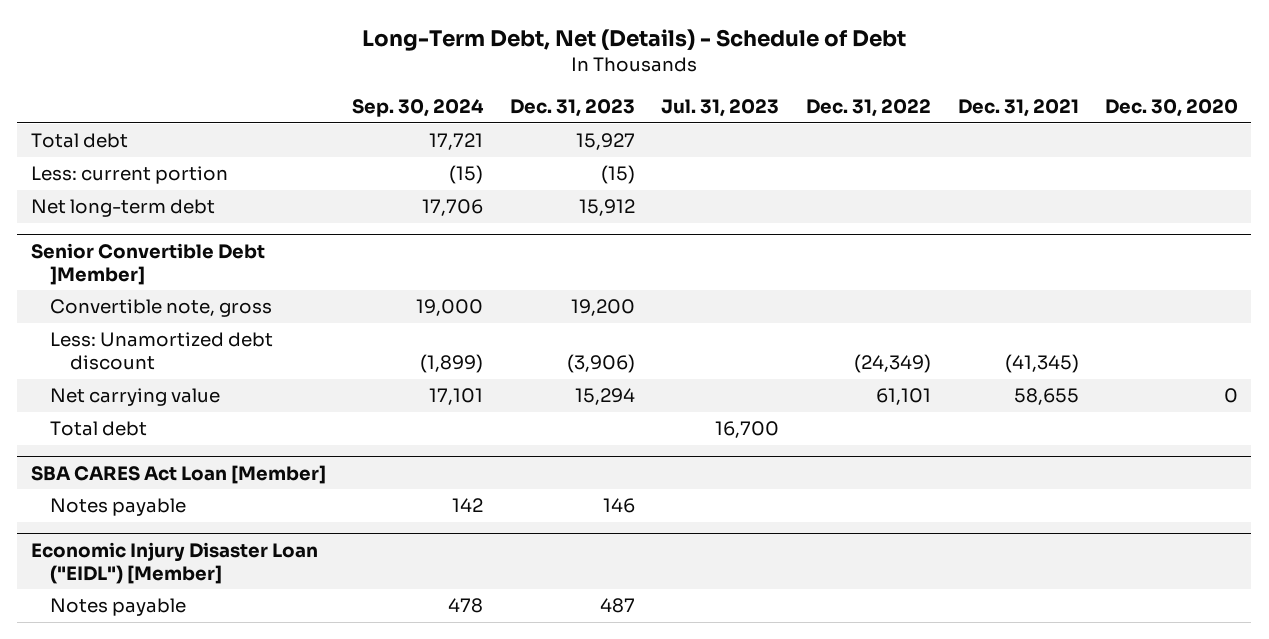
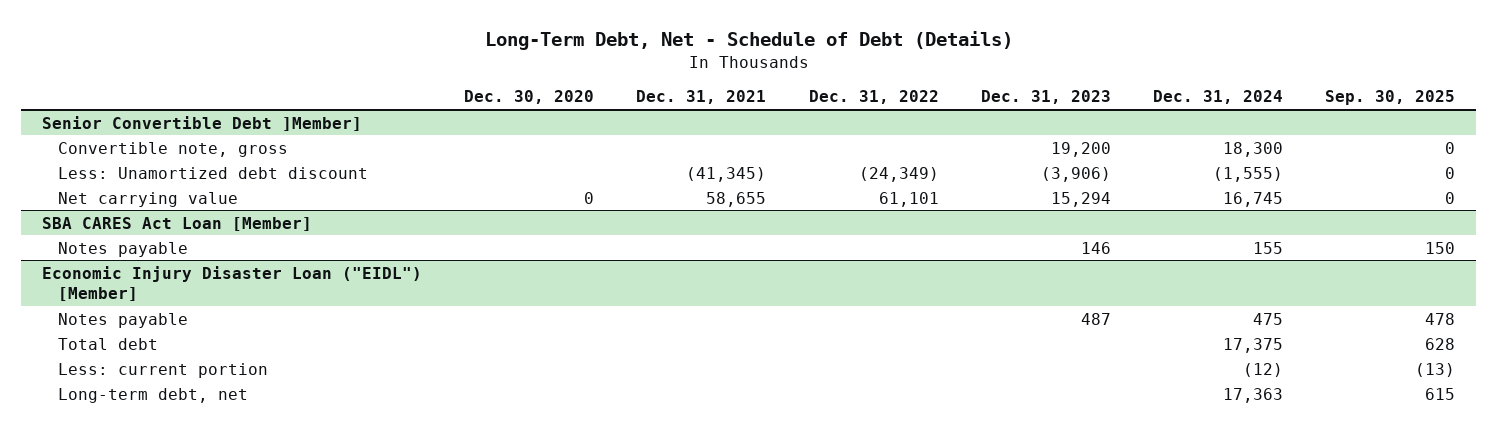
- Long-Term Debt, Net (Details) - Schedule of Debt
+ Long-Term Debt, Net - Schedule of Debt (Details)
- | Sep. 30, 2024 | Dec. 31, 2023 | Jul. 31, 2023 | Dec. 31, 2022 | Dec. 31, 2021 | Dec. 30, 2020
+ | Dec. 30, 2020 | Dec. 31, 2021 | Dec. 31, 2022 | Dec. 31, 2023 | Dec. 31, 2024 | Sep. 30, 2025
- Total debt | 17,721 | 15,927 | | | |
- Less: current portion | (15) | (15) | | | |
- Net long-term debt | 17,706 | 15,912 | | | |
@ Senior Convertible Debt ]Member]
- Total debt | | | 16,700 | | |
@ Economic Injury Disaster Loan ("EIDL") [Member]
+ Total debt | | | | | 17,375 | 628
+ Less: current portion | | | | | (12) | (13)
+ Long-term debt, net | | | | | 17,363 | 615

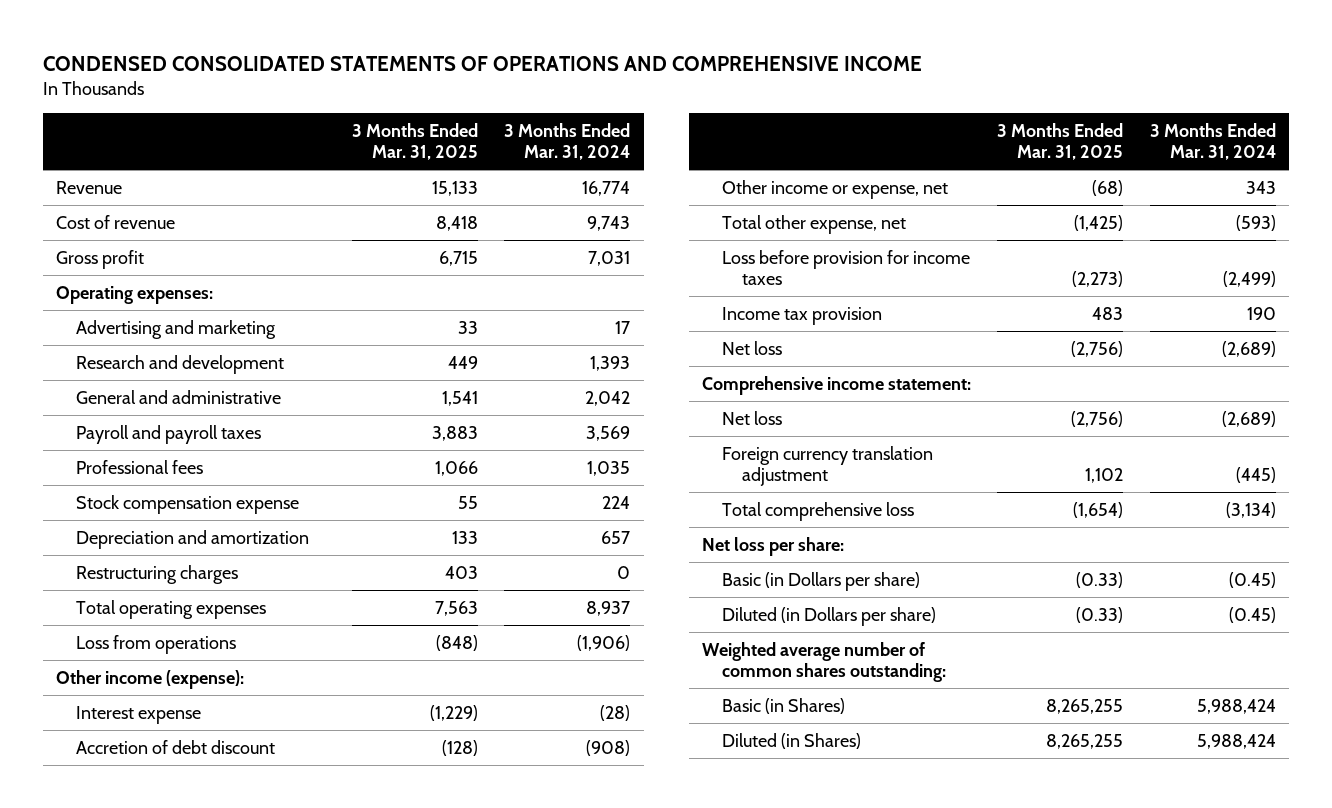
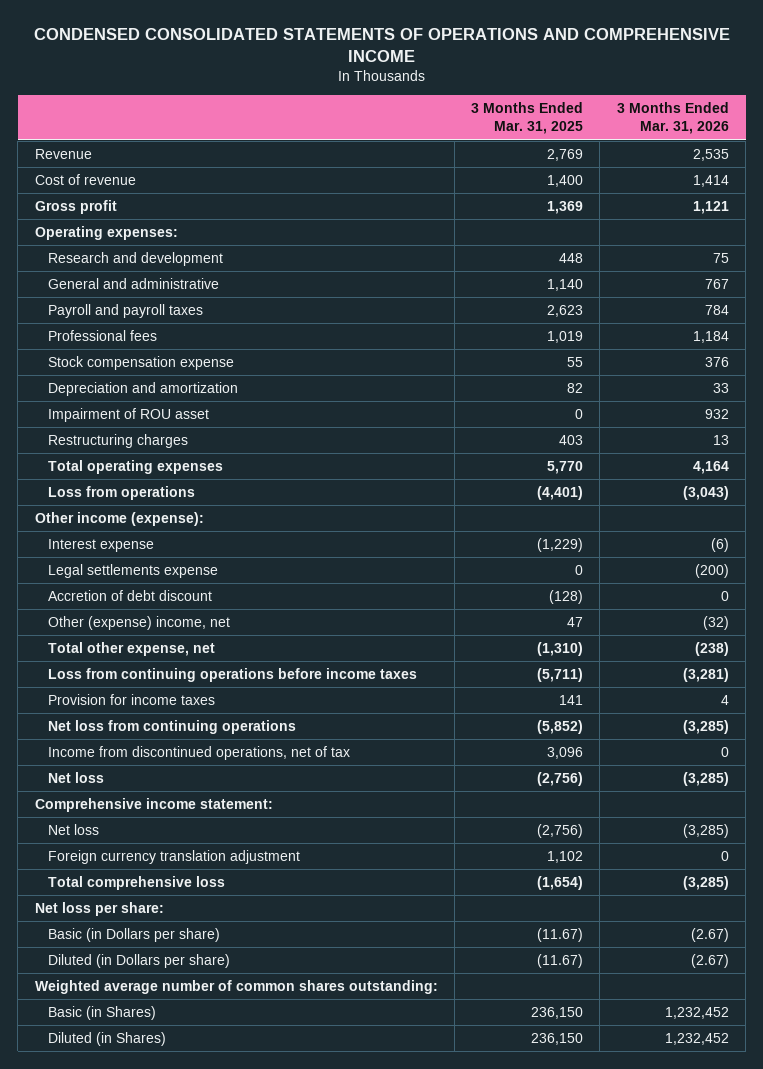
- | 3 Months Ended Mar. 31, 2025 | 3 Months Ended Mar. 31, 2024
+ | 3 Months Ended Mar. 31, 2025 | 3 Months Ended Mar. 31, 2026
- Revenue | 15,133 | 16,774
- Cost of revenue | 8,418 | 9,743
- Gross profit | 6,715 | 7,031
+ Revenue | 2,769 | 2,535
+ Cost of revenue | 1,400 | 1,414
+ Gross profit | 1,369 | 1,121
- Advertising and marketing | 33 | 17
- Research and development | 449 | 1,393
- General and administrative | 1,541 | 2,042
- Payroll and payroll taxes | 3,883 | 3,569
- Professional fees | 1,066 | 1,035
+ Research and development | 448 | 75
+ General and administrative | 1,140 | 767
+ Payroll and payroll taxes | 2,623 | 784
+ Professional fees | 1,019 | 1,184
- Depreciation and amortization | 133 | 657
+ Depreciation and amortization | 82 | 33
+ Impairment of ROU asset | 0 | 932
- Total operating expenses | 7,563 | 8,937
- Loss from operations | (848) | (1,906)
+ Total operating expenses | 5,770 | 4,164
+ Loss from operations | (4,401) | (3,043)
+ Legal settlements expense | 0 | (200)
- Other income or expense, net | (68) | 343
- Total other expense, net | (1,425) | (593)
- Loss before provision for income taxes | (2,273) | (2,499)
- Income tax provision | 483 | 190
+ Other (expense) income, net | 47 | (32)
+ Total other expense, net | (1,310) | (238)
+ Loss from continuing operations before income taxes | (5,711) | (3,281)
+ Provision for income taxes | 141 | 4
+ Net loss from continuing operations | (5,852) | (3,285)
+ Income from discontinued operations, net of tax | 3,096 | 0
- Basic (in Dollars per share) | (0.33) | (0.45)
- Diluted (in Dollars per share) | (0.33) | (0.45)
+ Basic (in Dollars per share) | (11.67) | (2.67)
+ Diluted (in Dollars per share) | (11.67) | (2.67)
- Basic (in Shares) | 8,265,255 | 5,988,424
- Diluted (in Shares) | 8,265,255 | 5,988,424
+ Basic (in Shares) | 236,150 | 1,232,452
+ Diluted (in Shares) | 236,150 | 1,232,452

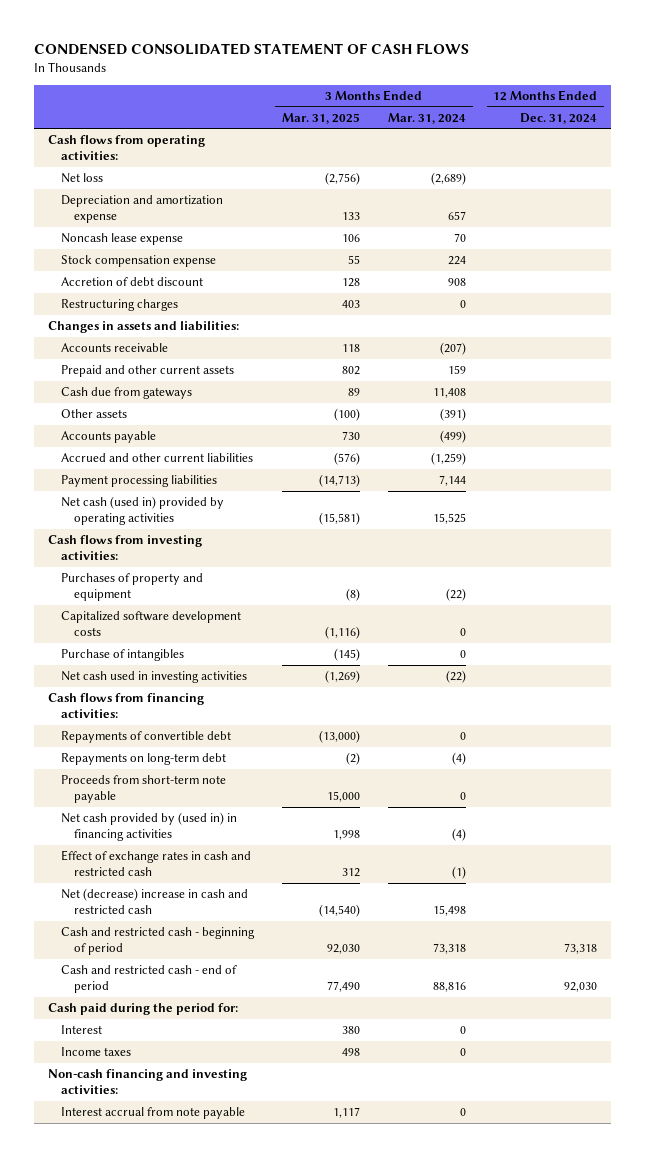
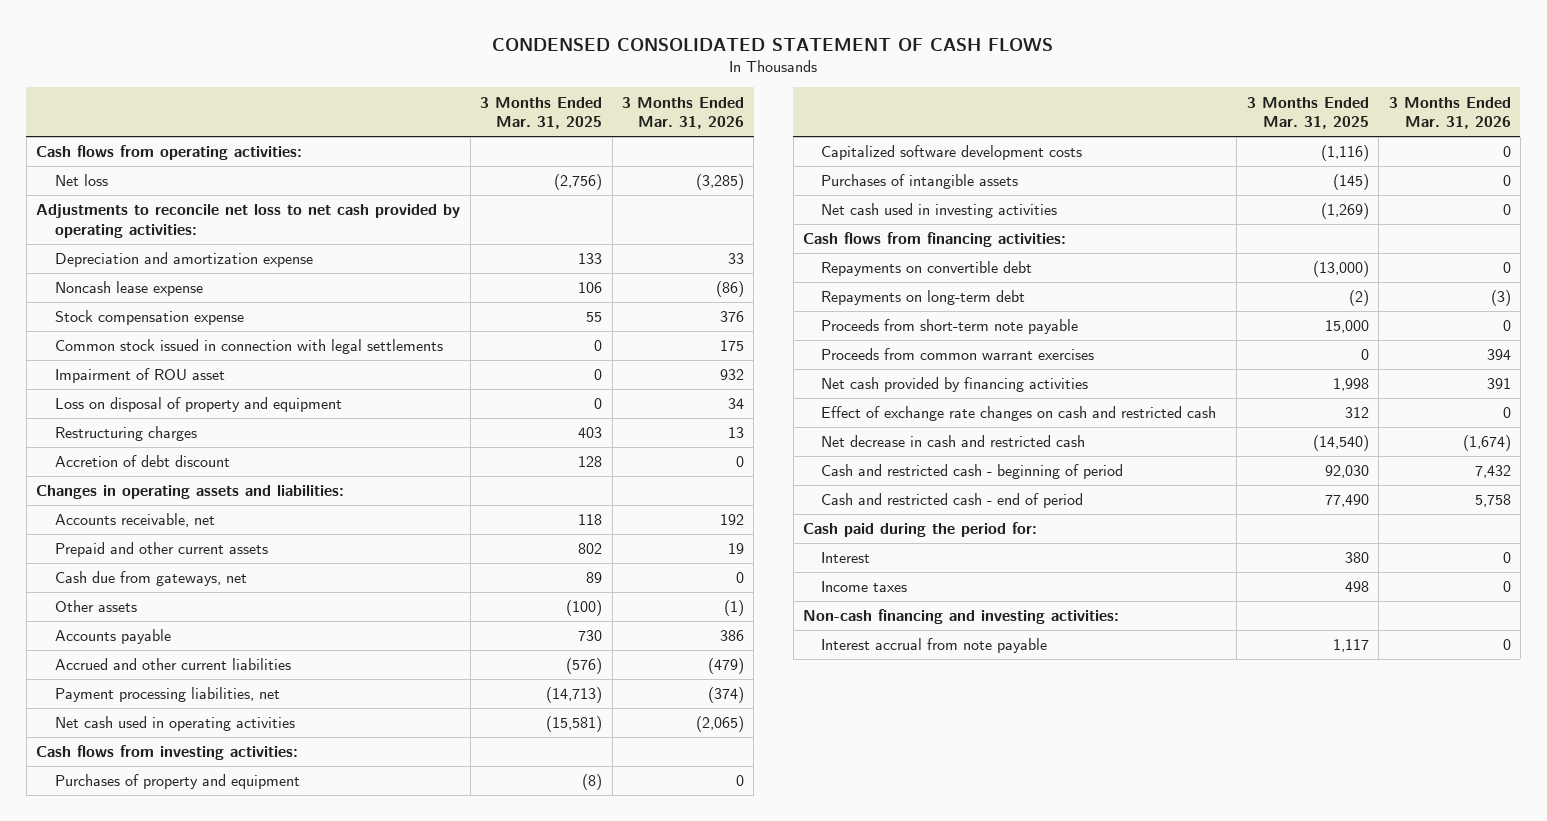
- | 3 Months Ended Mar. 31, 2025 | 3 Months Ended Mar. 31, 2024 | 12 Months Ended Dec. 31, 2024
+ | 3 Months Ended Mar. 31, 2025 | 3 Months Ended Mar. 31, 2026
+ Adjustments to reconcile net loss to net cash provided by operating activities:
+ Common stock issued in connection with legal settlements | 0 | 175
+ Impairment of ROU asset | 0 | 932
+ Loss on disposal of property and equipment | 0 | 34
- Changes in assets and liabilities:
- Accounts receivable | 118 | (207) |
moved down: Accretion of debt discount | 128 | 0
+ Changes in operating assets and liabilities:
+ Accounts receivable, net | 118 | 192
- Cash due from gateways | 89 | 11,408 |
+ Cash due from gateways, net | 89 | 0
- Payment processing liabilities | (14,713) | 7,144 |
- Net cash (used in) provided by operating activities | (15,581) | 15,525 |
+ Payment processing liabilities, net | (14,713) | (374)
+ Net cash used in operating activities | (15,581) | (2,065)
- Purchase of intangibles | (145) | 0 |
+ Purchases of intangible assets | (145) | 0
- Repayments of convertible debt | (13,000) | 0 |
+ Repayments on convertible debt | (13,000) | 0
- Net cash provided by (used in) in financing activities | 1,998 | (4) |
- Effect of exchange rates in cash and restricted cash | 312 | (1) |
- Net (decrease) increase in cash and restricted cash | (14,540) | 15,498 |
+ Proceeds from common warrant exercises | 0 | 394
+ Net cash provided by financing activities | 1,998 | 391
+ Effect of exchange rate changes on cash and restricted cash | 312 | 0
+ Net decrease in cash and restricted cash | (14,540) | (1,674)

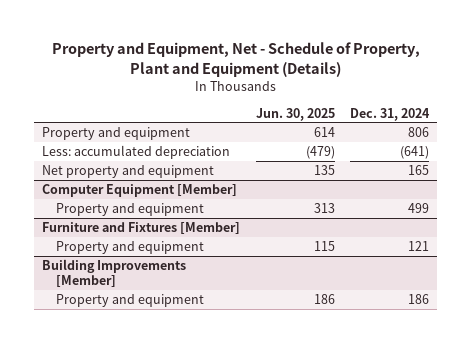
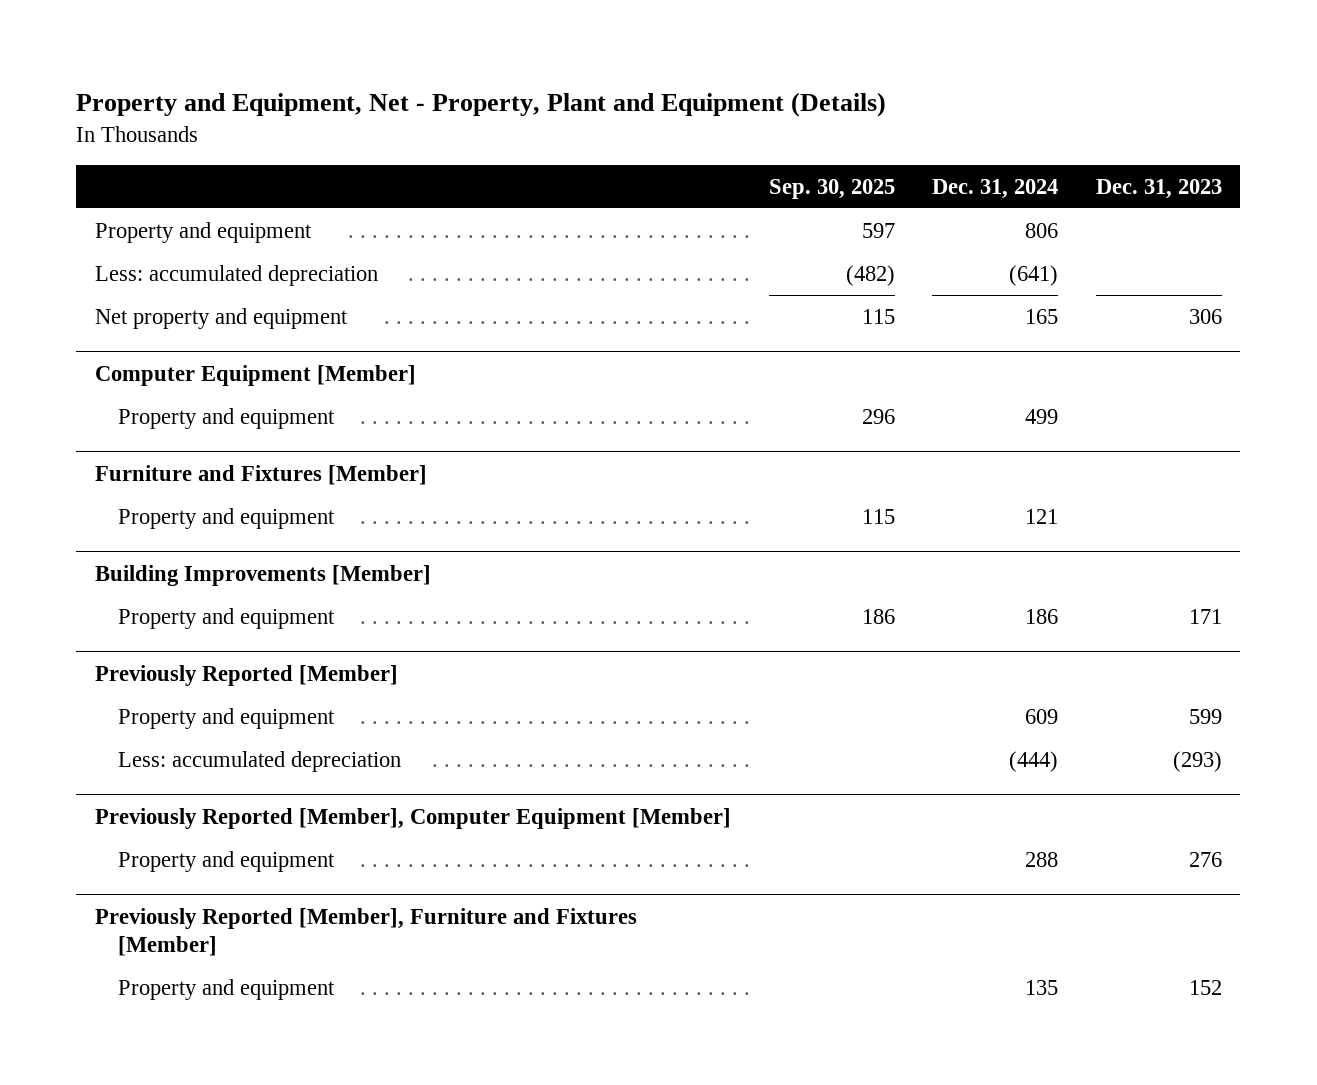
- Property and Equipment, Net - Schedule of Property, Plant and Equipment (Details)
+ Property and Equipment, Net - Property, Plant and Equipment (Details)
- | Jun. 30, 2025 | Dec. 31, 2024
+ | Sep. 30, 2025 | Dec. 31, 2024 | Dec. 31, 2023
+ Previously Reported [Member]
+ Property and equipment | | 609 | 599
+ Less: accumulated depreciation | | (444) | (293)
+ Previously Reported [Member], Computer Equipment [Member]
+ Property and equipment | | 288 | 276
+ Previously Reported [Member], Furniture and Fixtures [Member]
+ Property and equipment | | 135 | 152

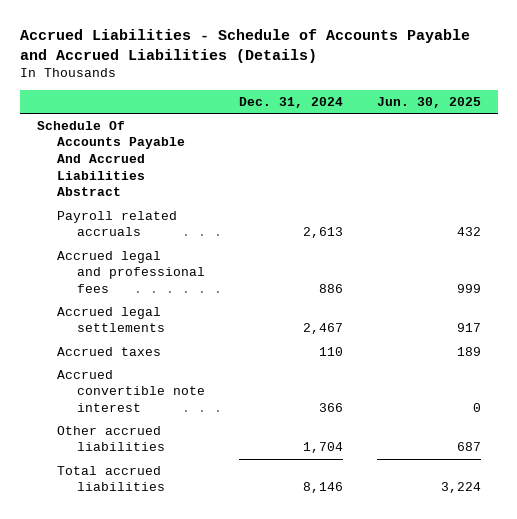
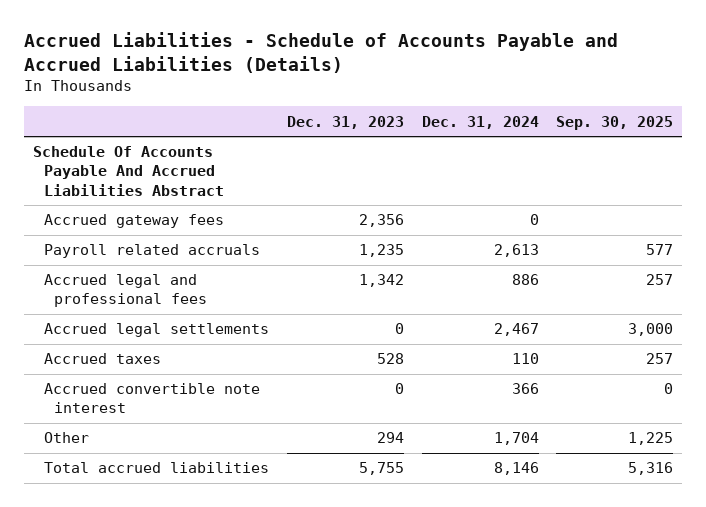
- | Dec. 31, 2024 | Jun. 30, 2025
+ | Dec. 31, 2023 | Dec. 31, 2024 | Sep. 30, 2025
+ Accrued gateway fees | 2,356 | 0 |
- Other accrued liabilities | 1,704 | 687
+ Other | 294 | 1,704 | 1,225

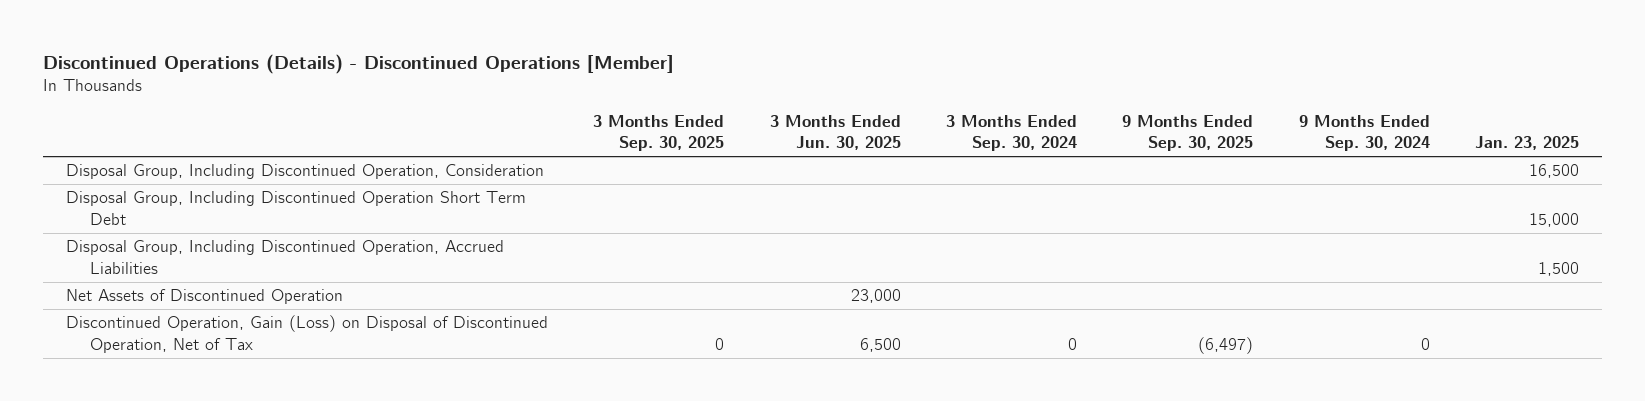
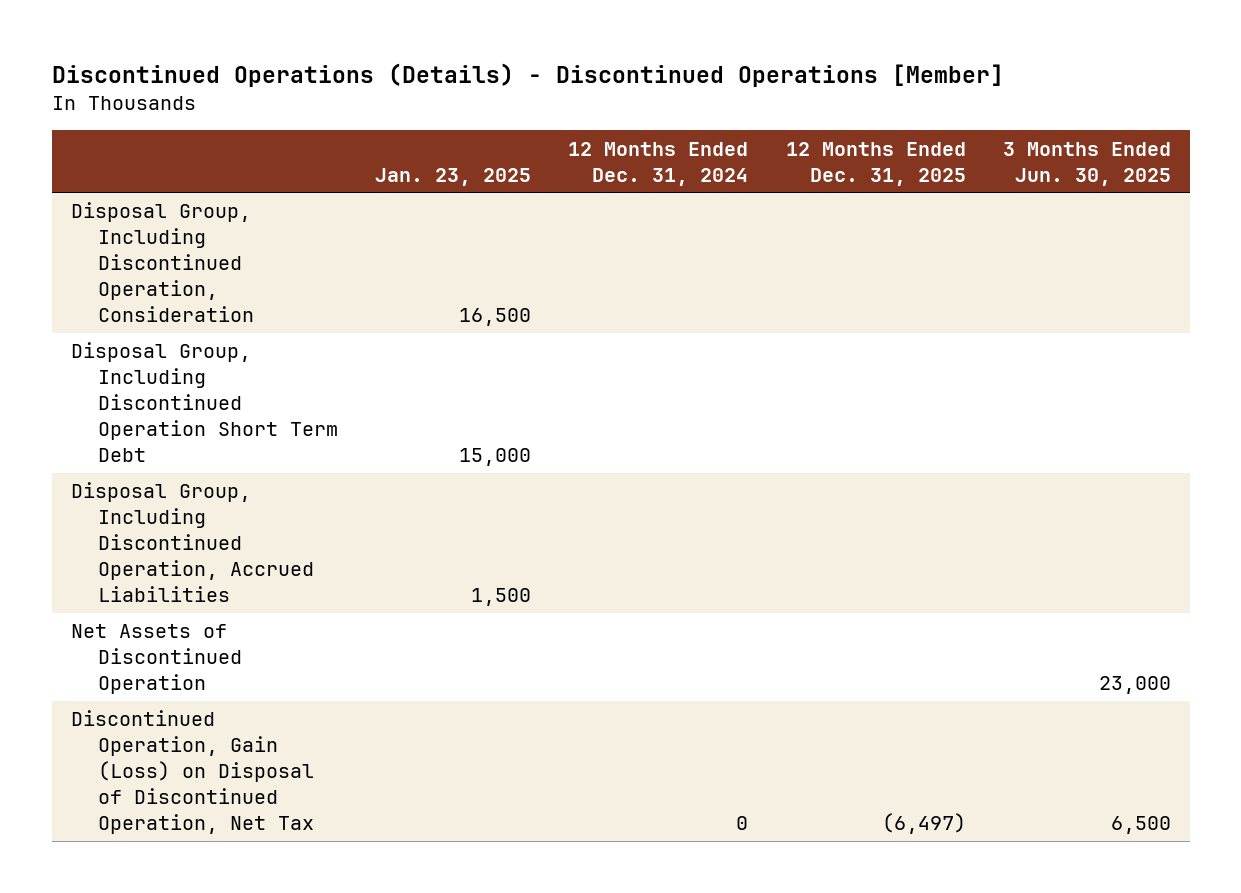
- | 3 Months Ended Sep. 30, 2025 | 3 Months Ended Jun. 30, 2025 | 3 Months Ended Sep. 30, 2024 | 9 Months Ended Sep. 30, 2025 | 9 Months Ended Sep. 30, 2024 | Jan. 23, 2025
+ | Jan. 23, 2025 | 12 Months Ended Dec. 31, 2024 | 12 Months Ended Dec. 31, 2025 | 3 Months Ended Jun. 30, 2025
- Discontinued Operation, Gain (Loss) on Disposal of Discontinued Operation, Net of Tax | 0 | 6,500 | 0 | (6,497) | 0 |
+ Discontinued Operation, Gain (Loss) on Disposal of Discontinued Operation, Net Tax | | 0 | (6,497) | 6,500

